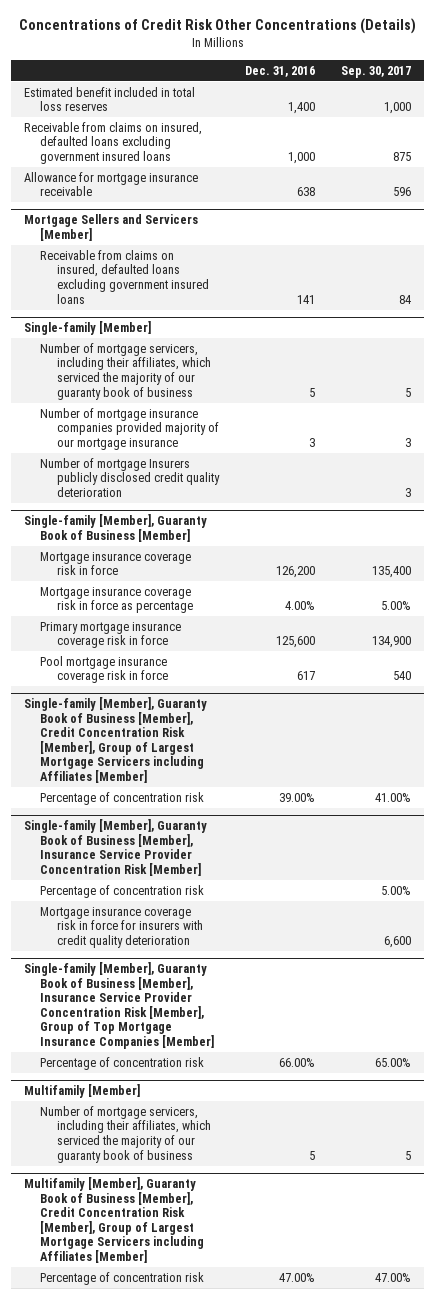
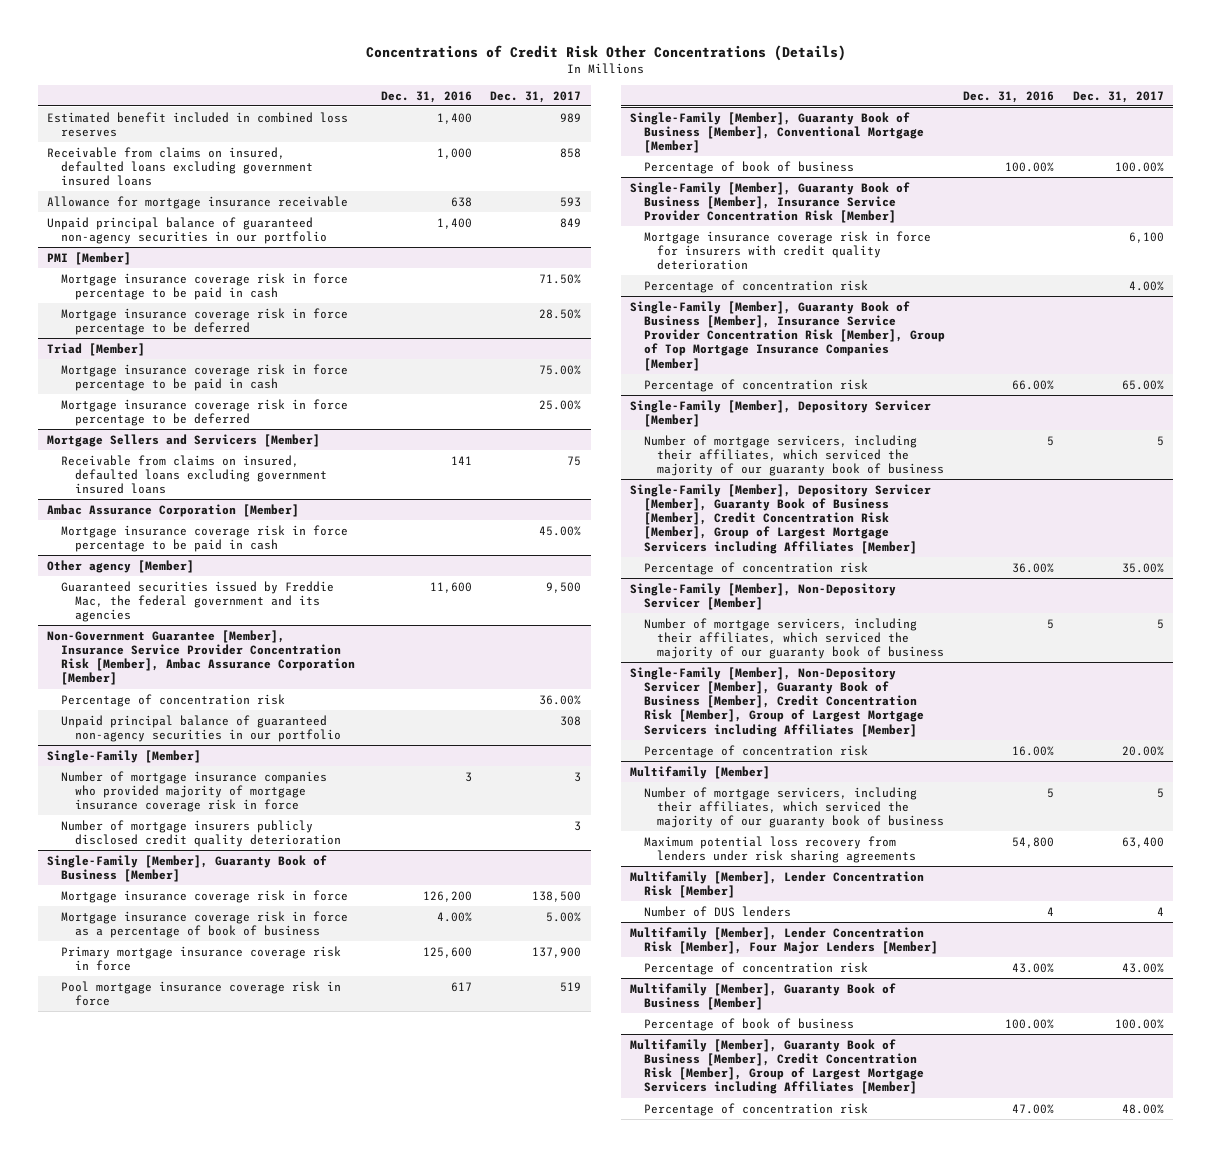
- | Dec. 31, 2016 | Sep. 30, 2017
+ | Dec. 31, 2016 | Dec. 31, 2017
- Estimated benefit included in total loss reserves | 1,400 | 1,000
+ Estimated benefit included in combined loss reserves | 1,400 | 989
+ Unpaid principal balance of guaranteed non-agency securities in our portfolio | 1,400 | 849
+ PMI [Member]
+ Mortgage insurance coverage risk in force percentage to be paid in cash | | 71.50%
+ Mortgage insurance coverage risk in force percentage to be deferred | | 28.50%
+ Triad [Member]
+ Mortgage insurance coverage risk in force percentage to be paid in cash | | 75.00%
+ Mortgage insurance coverage risk in force percentage to be deferred | | 25.00%
- Single-family [Member]
- Number of mortgage servicers, including their affiliates, which serviced the majority of our guaranty book of business | 5 | 5
- Number of mortgage insurance companies provided majority of our mortgage insurance | 3 | 3
- Number of mortgage Insurers publicly disclosed credit quality deterioration | | 3
- Single-family [Member], Guaranty Book of Business [Member]
+ Ambac Assurance Corporation [Member]
+ Mortgage insurance coverage risk in force percentage to be paid in cash | | 45.00%
+ Other agency [Member]
+ Guaranteed securities issued by Freddie Mac, the federal government and its agencies | 11,600 | 9,500
+ Non-Government Guarantee [Member], Insurance Service Provider Concentration Risk [Member], Ambac Assurance Corporation [Member]
+ Percentage of concentration risk | | 36.00%
+ Unpaid principal balance of guaranteed non-agency securities in our portfolio | | 308
+ Single-Family [Member]
+ Number of mortgage insurance companies who provided majority of mortgage insurance coverage risk in force | 3 | 3
+ Number of mortgage insurers publicly disclosed credit quality deterioration | | 3
+ Single-Family [Member], Guaranty Book of Business [Member]
- Mortgage insurance coverage risk in force as percentage | 4.00% | 5.00%
+ Mortgage insurance coverage risk in force as a percentage of book of business | 4.00% | 5.00%
- Single-family [Member], Guaranty Book of Business [Member], Credit Concentration Risk [Member], Group of Largest Mortgage Servicers including Affiliates [Member]
- Percentage of concentration risk | 39.00% | 41.00%
- Single-family [Member], Guaranty Book of Business [Member], Insurance Service Provider Concentration Risk [Member]
- Percentage of concentration risk | | 5.00%
+ Single-Family [Member], Guaranty Book of Business [Member], Conventional Mortgage [Member]
+ Percentage of book of business | 100.00% | 100.00%
+ Single-Family [Member], Guaranty Book of Business [Member], Insurance Service Provider Concentration Risk [Member]
- Single-family [Member], Guaranty Book of Business [Member], Insurance Service Provider Concentration Risk [Member], Group of Top Mortgage Insurance Companies [Member]
+ Percentage of concentration risk | | 4.00%
+ Single-Family [Member], Guaranty Book of Business [Member], Insurance Service Provider Concentration Risk [Member], Group of Top Mortgage Insurance Companies [Member]
+ Single-Family [Member], Depository Servicer [Member]
+ Number of mortgage servicers, including their affiliates, which serviced the majority of our guaranty book of business | 5 | 5
+ Single-Family [Member], Depository Servicer [Member], Guaranty Book of Business [Member], Credit Concentration Risk [Member], Group of Largest Mortgage Servicers including Affiliates [Member]
+ Percentage of concentration risk | 36.00% | 35.00%
+ Single-Family [Member], Non-Depository Servicer [Member]
+ Number of mortgage servicers, including their affiliates, which serviced the majority of our guaranty book of business | 5 | 5
+ Single-Family [Member], Non-Depository Servicer [Member], Guaranty Book of Business [Member], Credit Concentration Risk [Member], Group of Largest Mortgage Servicers including Affiliates [Member]
+ Percentage of concentration risk | 16.00% | 20.00%
@ Multifamily [Member]
+ Maximum potential loss recovery from lenders under risk sharing agreements | 54,800 | 63,400
+ Multifamily [Member], Lender Concentration Risk [Member]
+ Number of DUS lenders | 4 | 4
+ Multifamily [Member], Lender Concentration Risk [Member], Four Major Lenders [Member]
+ Percentage of concentration risk | 43.00% | 43.00%
+ Multifamily [Member], Guaranty Book of Business [Member]
+ Percentage of book of business | 100.00% | 100.00%

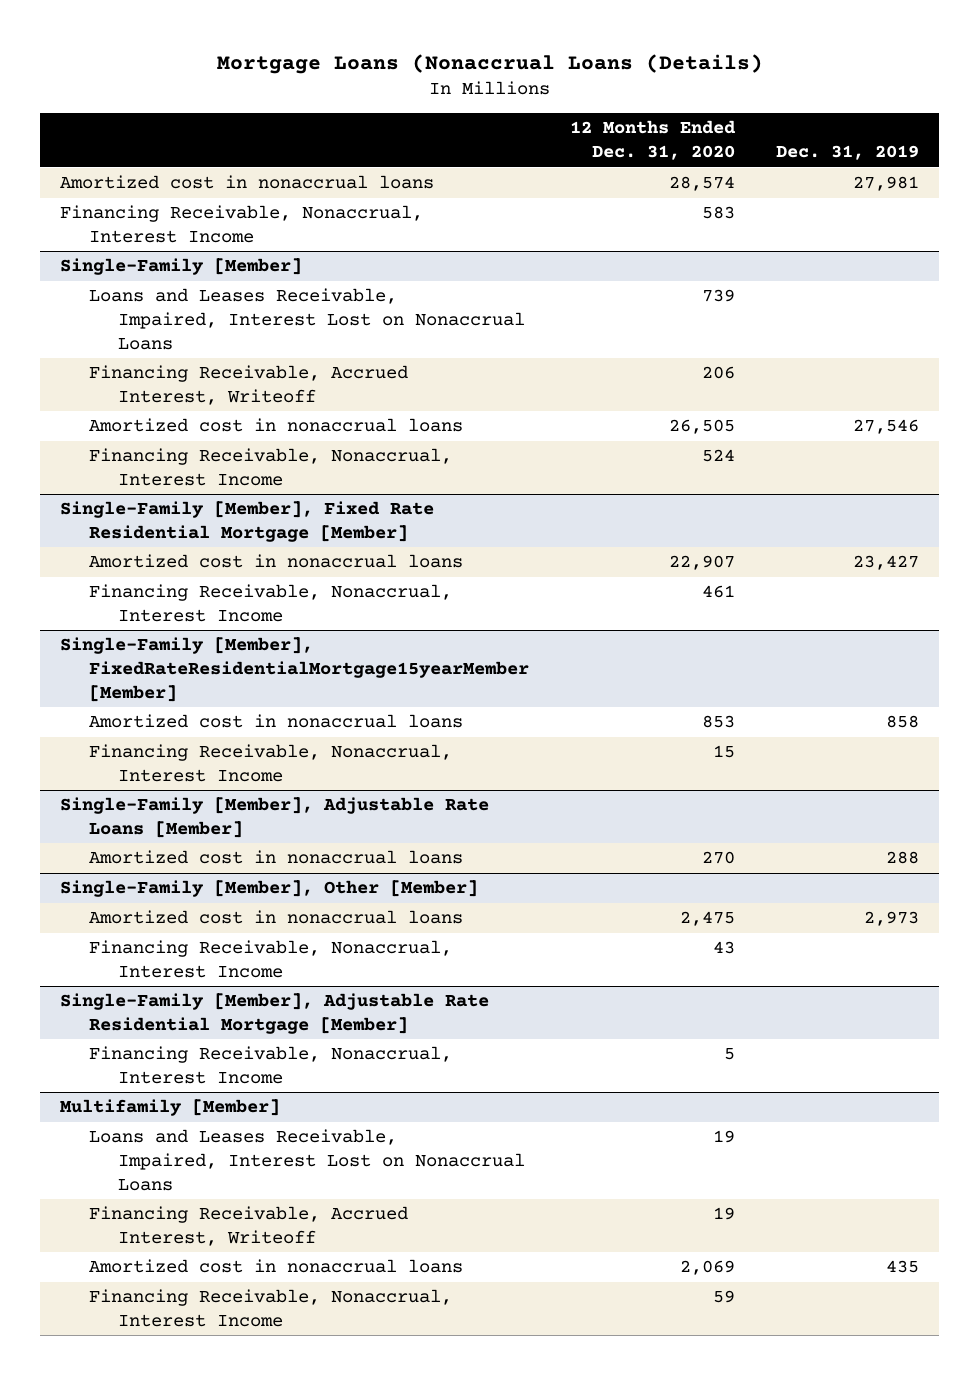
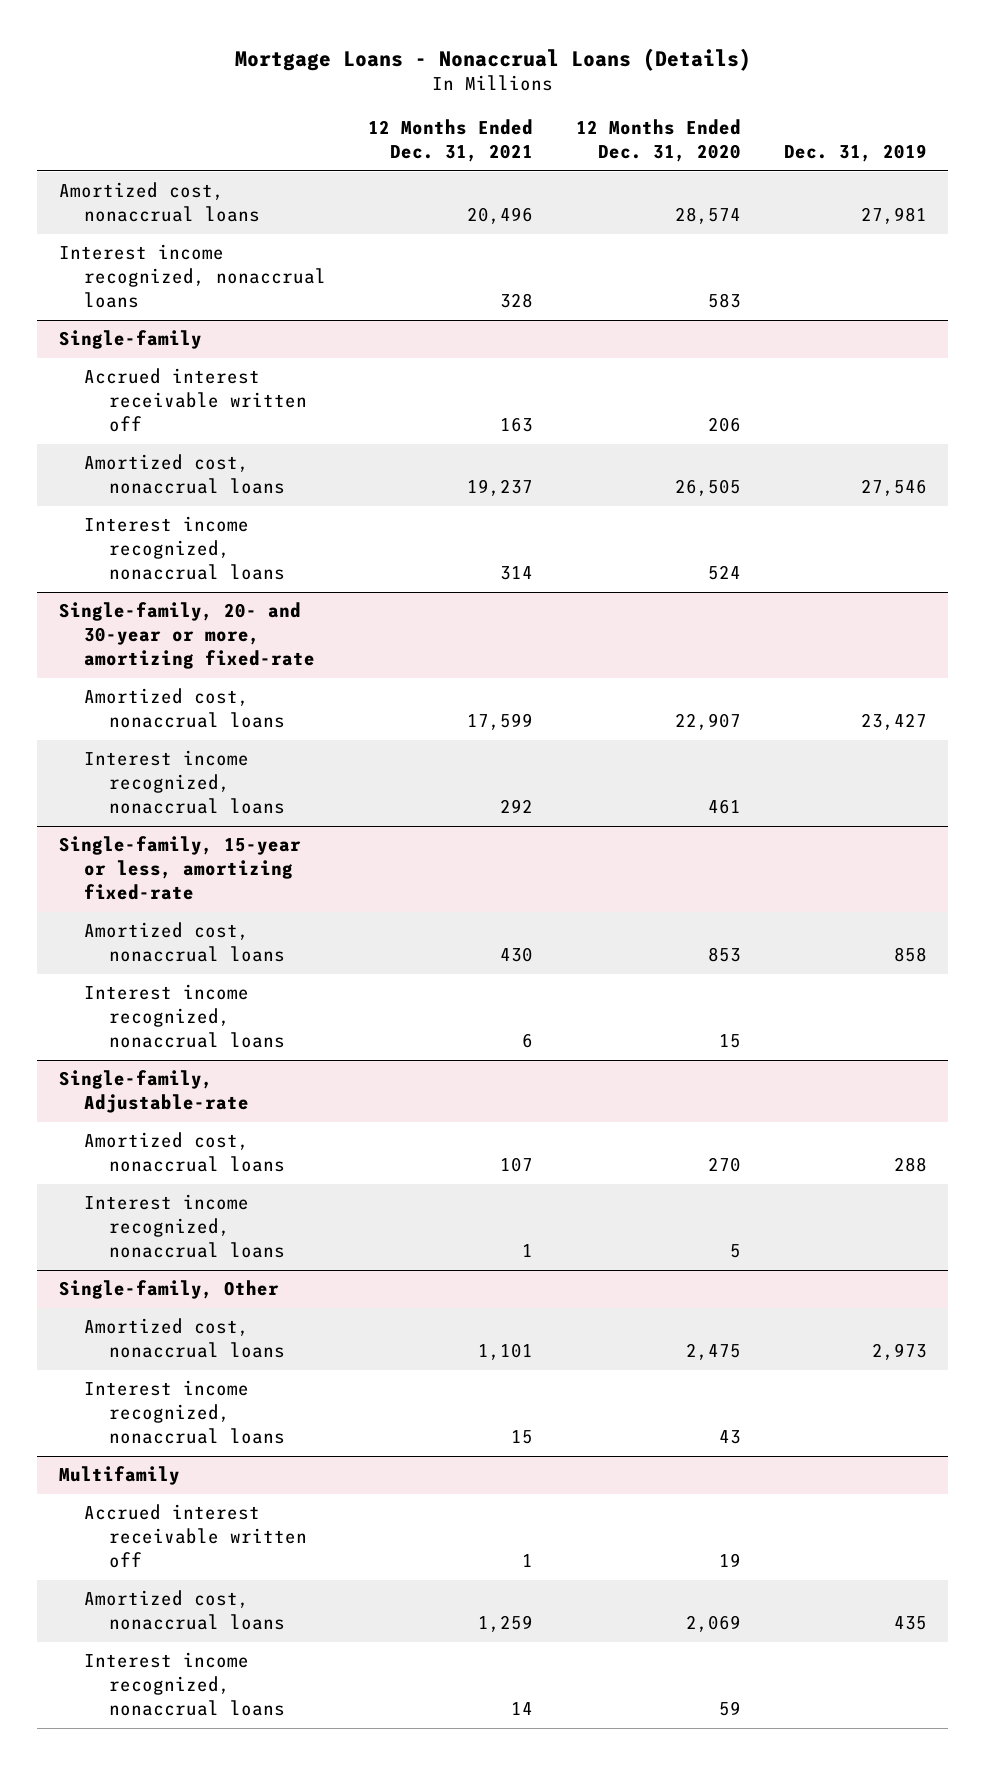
- Mortgage Loans (Nonaccrual Loans (Details)
+ Mortgage Loans - Nonaccrual Loans (Details)
- | 12 Months Ended Dec. 31, 2020 | Dec. 31, 2019
+ | 12 Months Ended Dec. 31, 2021 | 12 Months Ended Dec. 31, 2020 | Dec. 31, 2019
- Amortized cost in nonaccrual loans | 28,574 | 27,981
- Financing Receivable, Nonaccrual, Interest Income | 583 |
- Single-Family [Member]
- Loans and Leases Receivable, Impaired, Interest Lost on Nonaccrual Loans | 739 |
- Financing Receivable, Accrued Interest, Writeoff | 206 |
- Amortized cost in nonaccrual loans | 26,505 | 27,546
- Financing Receivable, Nonaccrual, Interest Income | 524 |
- Single-Family [Member], Fixed Rate Residential Mortgage [Member]
- Amortized cost in nonaccrual loans | 22,907 | 23,427
- Financing Receivable, Nonaccrual, Interest Income | 461 |
- Single-Family [Member], FixedRateResidentialMortgage15yearMember [Member]
- Amortized cost in nonaccrual loans | 853 | 858
- Financing Receivable, Nonaccrual, Interest Income | 15 |
- Single-Family [Member], Adjustable Rate Loans [Member]
- Amortized cost in nonaccrual loans | 270 | 288
- Single-Family [Member], Other [Member]
- Amortized cost in nonaccrual loans | 2,475 | 2,973
- Financing Receivable, Nonaccrual, Interest Income | 43 |
- Single-Family [Member], Adjustable Rate Residential Mortgage [Member]
- Financing Receivable, Nonaccrual, Interest Income | 5 |
- Multifamily [Member]
- Loans and Leases Receivable, Impaired, Interest Lost on Nonaccrual Loans | 19 |
- Financing Receivable, Accrued Interest, Writeoff | 19 |
- Amortized cost in nonaccrual loans | 2,069 | 435
- Financing Receivable, Nonaccrual, Interest Income | 59 |
+ Amortized cost, nonaccrual loans | 20,496 | 28,574 | 27,981
+ Interest income recognized, nonaccrual loans | 328 | 583 |
+ Single-family
+ Accrued interest receivable written off | 163 | 206 |
+ Amortized cost, nonaccrual loans | 19,237 | 26,505 | 27,546
+ Interest income recognized, nonaccrual loans | 314 | 524 |
+ Single-family, 20- and 30-year or more, amortizing fixed-rate
+ Amortized cost, nonaccrual loans | 17,599 | 22,907 | 23,427
+ Interest income recognized, nonaccrual loans | 292 | 461 |
+ Single-family, 15-year or less, amortizing fixed-rate
+ Amortized cost, nonaccrual loans | 430 | 853 | 858
+ Interest income recognized, nonaccrual loans | 6 | 15 |
+ Single-family, Adjustable-rate
+ Amortized cost, nonaccrual loans | 107 | 270 | 288
+ Interest income recognized, nonaccrual loans | 1 | 5 |
+ Single-family, Other
+ Amortized cost, nonaccrual loans | 1,101 | 2,475 | 2,973
+ Interest income recognized, nonaccrual loans | 15 | 43 |
+ Multifamily
+ Accrued interest receivable written off | 1 | 19 |
+ Amortized cost, nonaccrual loans | 1,259 | 2,069 | 435
+ Interest income recognized, nonaccrual loans | 14 | 59 |

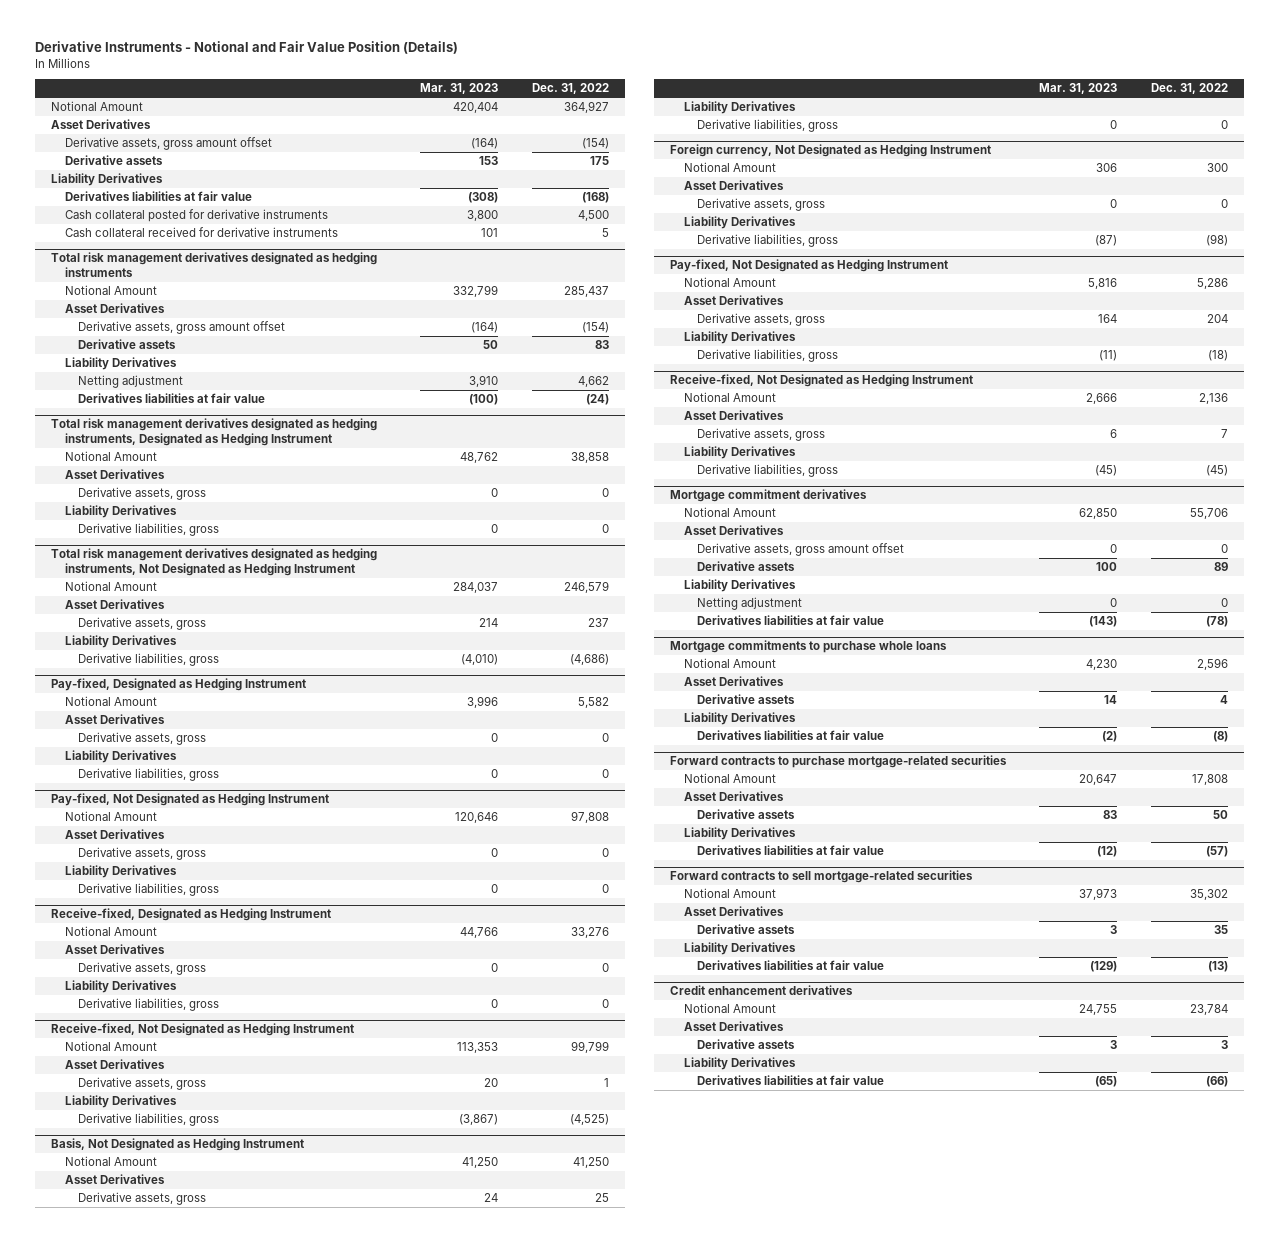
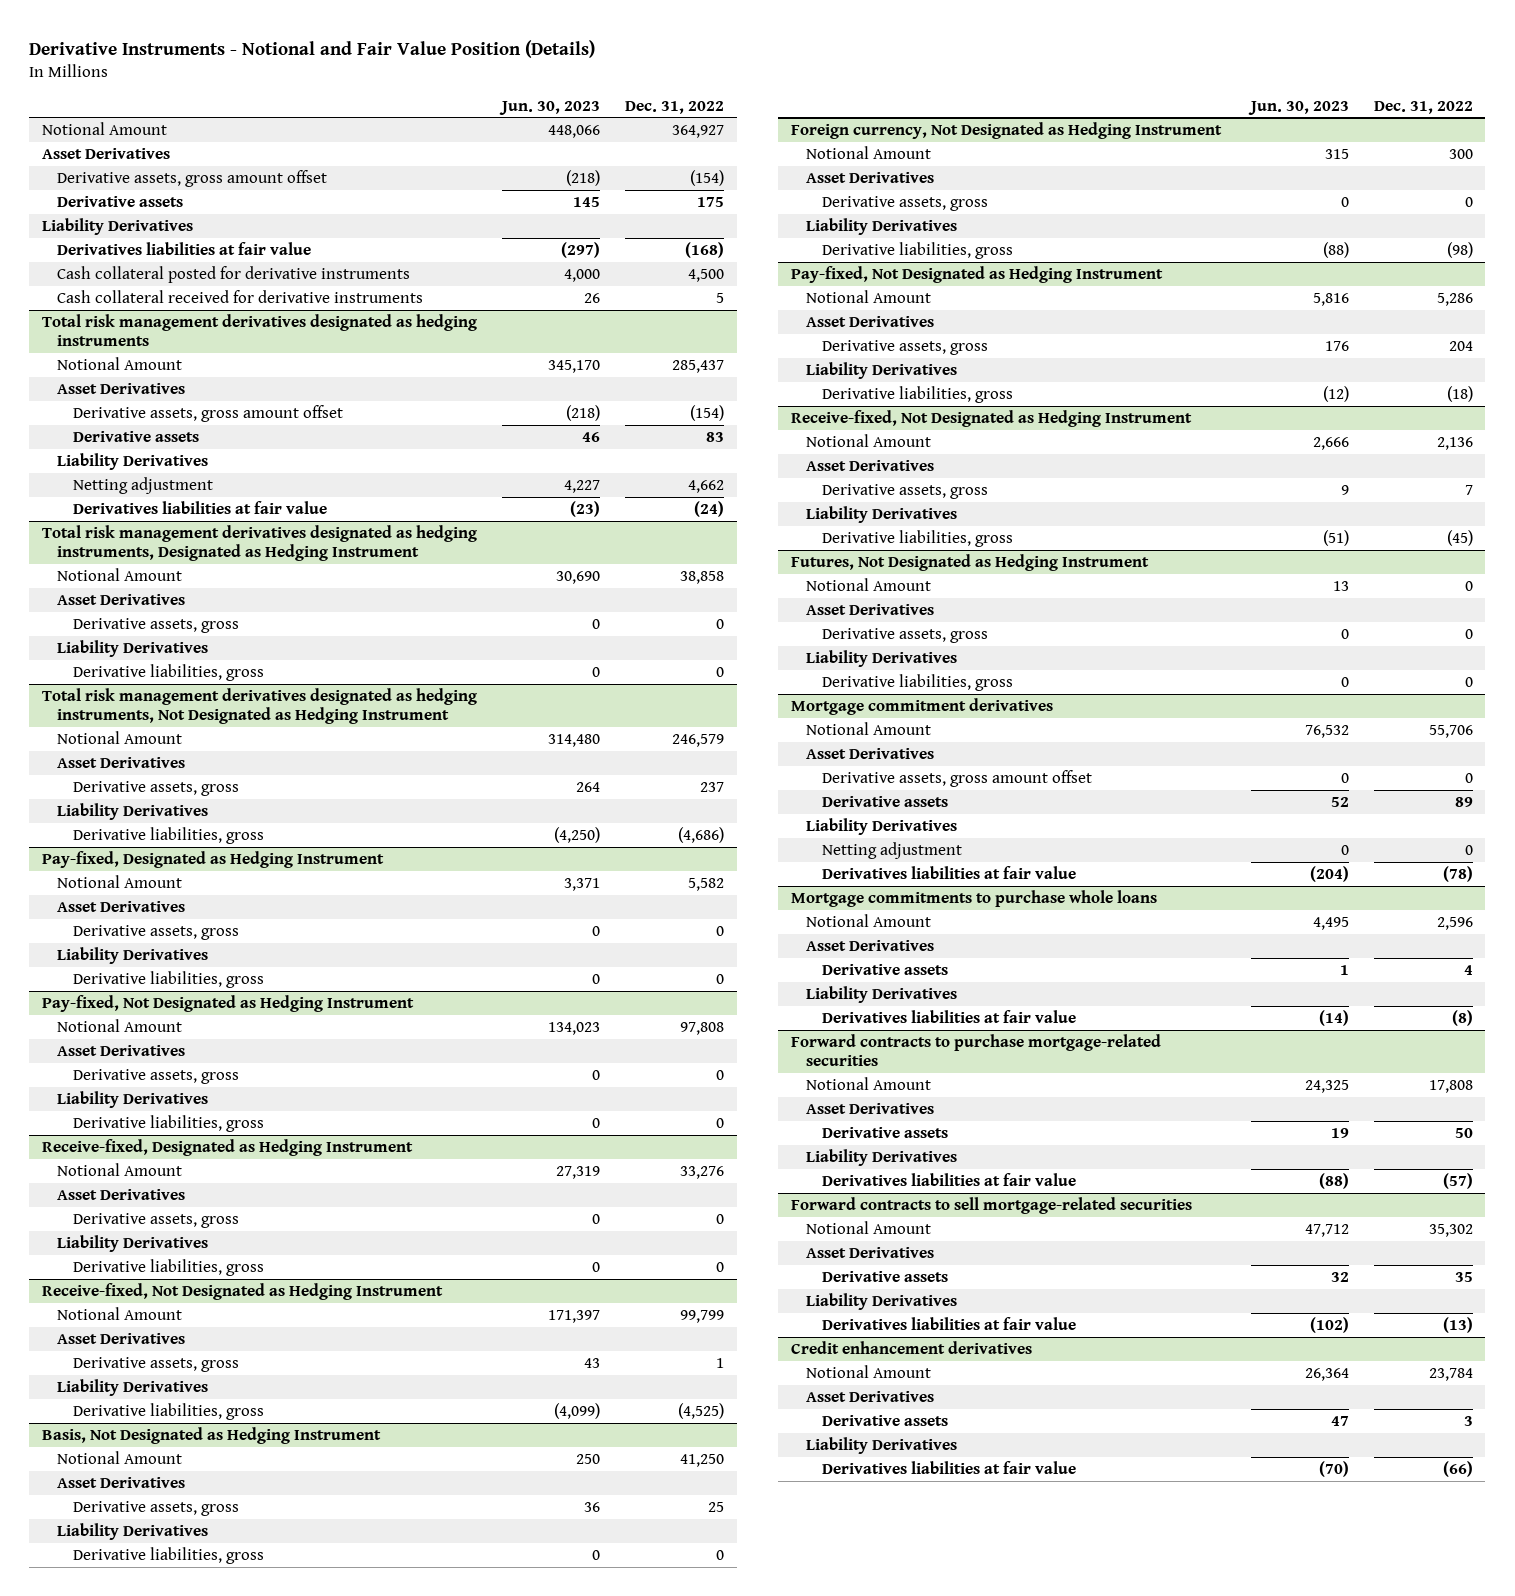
- | Mar. 31, 2023 | Dec. 31, 2022
+ | Jun. 30, 2023 | Dec. 31, 2022
+ Futures, Not Designated as Hedging Instrument
+ Notional Amount | 13 | 0
+ Asset Derivatives
+ Derivative assets, gross | 0 | 0
+ Liability Derivatives
+ Derivative liabilities, gross | 0 | 0

